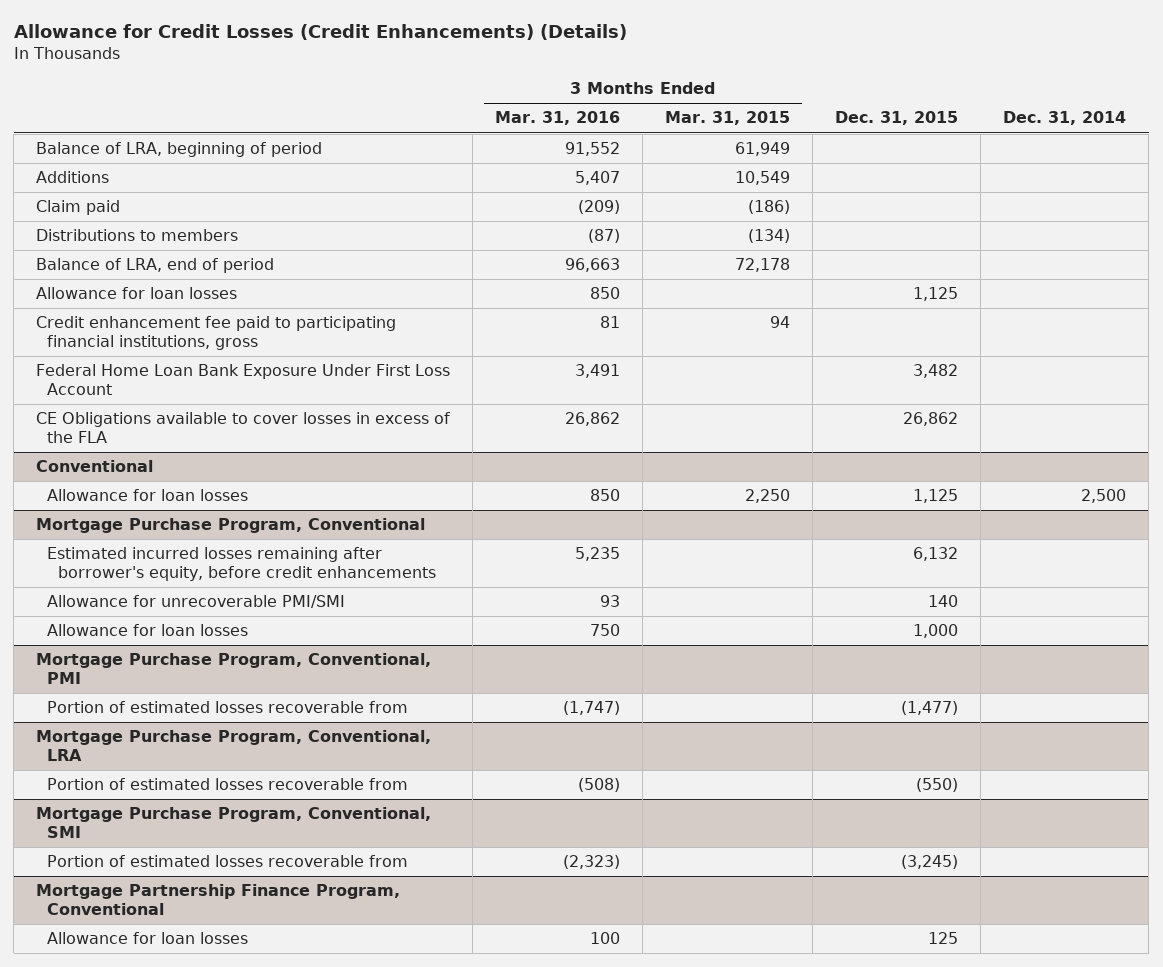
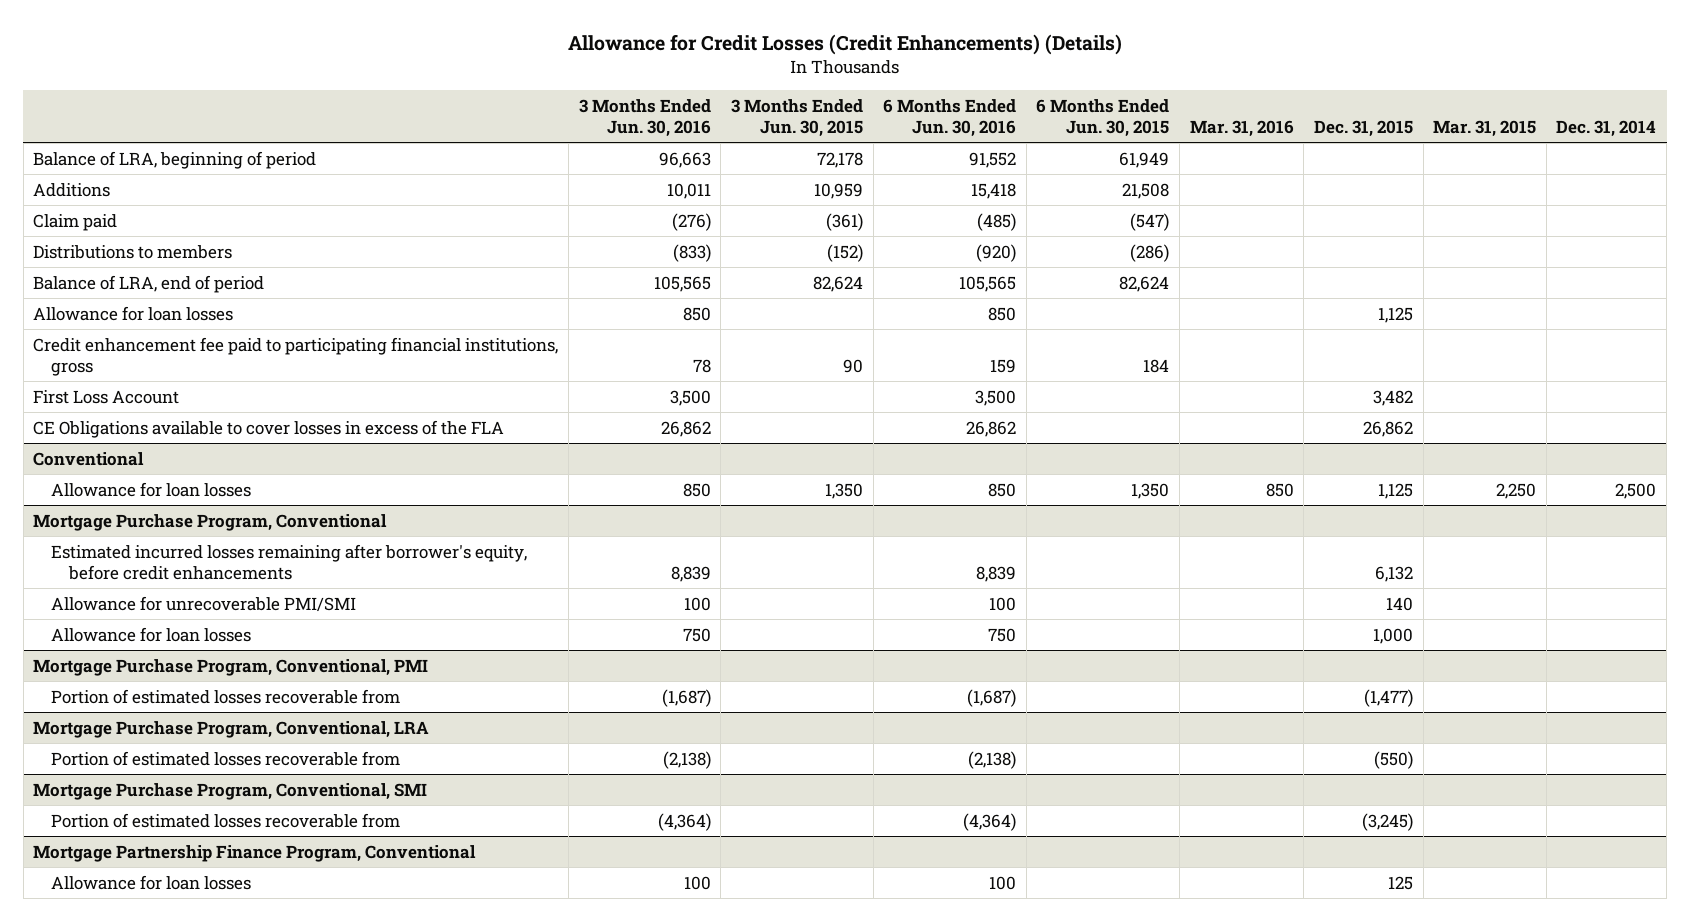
- | 3 Months Ended Mar. 31, 2016 | 3 Months Ended Mar. 31, 2015 | Dec. 31, 2015 | Dec. 31, 2014
+ | 3 Months Ended Jun. 30, 2016 | 3 Months Ended Jun. 30, 2015 | 6 Months Ended Jun. 30, 2016 | 6 Months Ended Jun. 30, 2015 | Mar. 31, 2016 | Dec. 31, 2015 | Mar. 31, 2015 | Dec. 31, 2014
- Federal Home Loan Bank Exposure Under First Loss Account | 3,491 | | 3,482 |
+ First Loss Account | 3,500 | | 3,500 | | | 3,482 | |

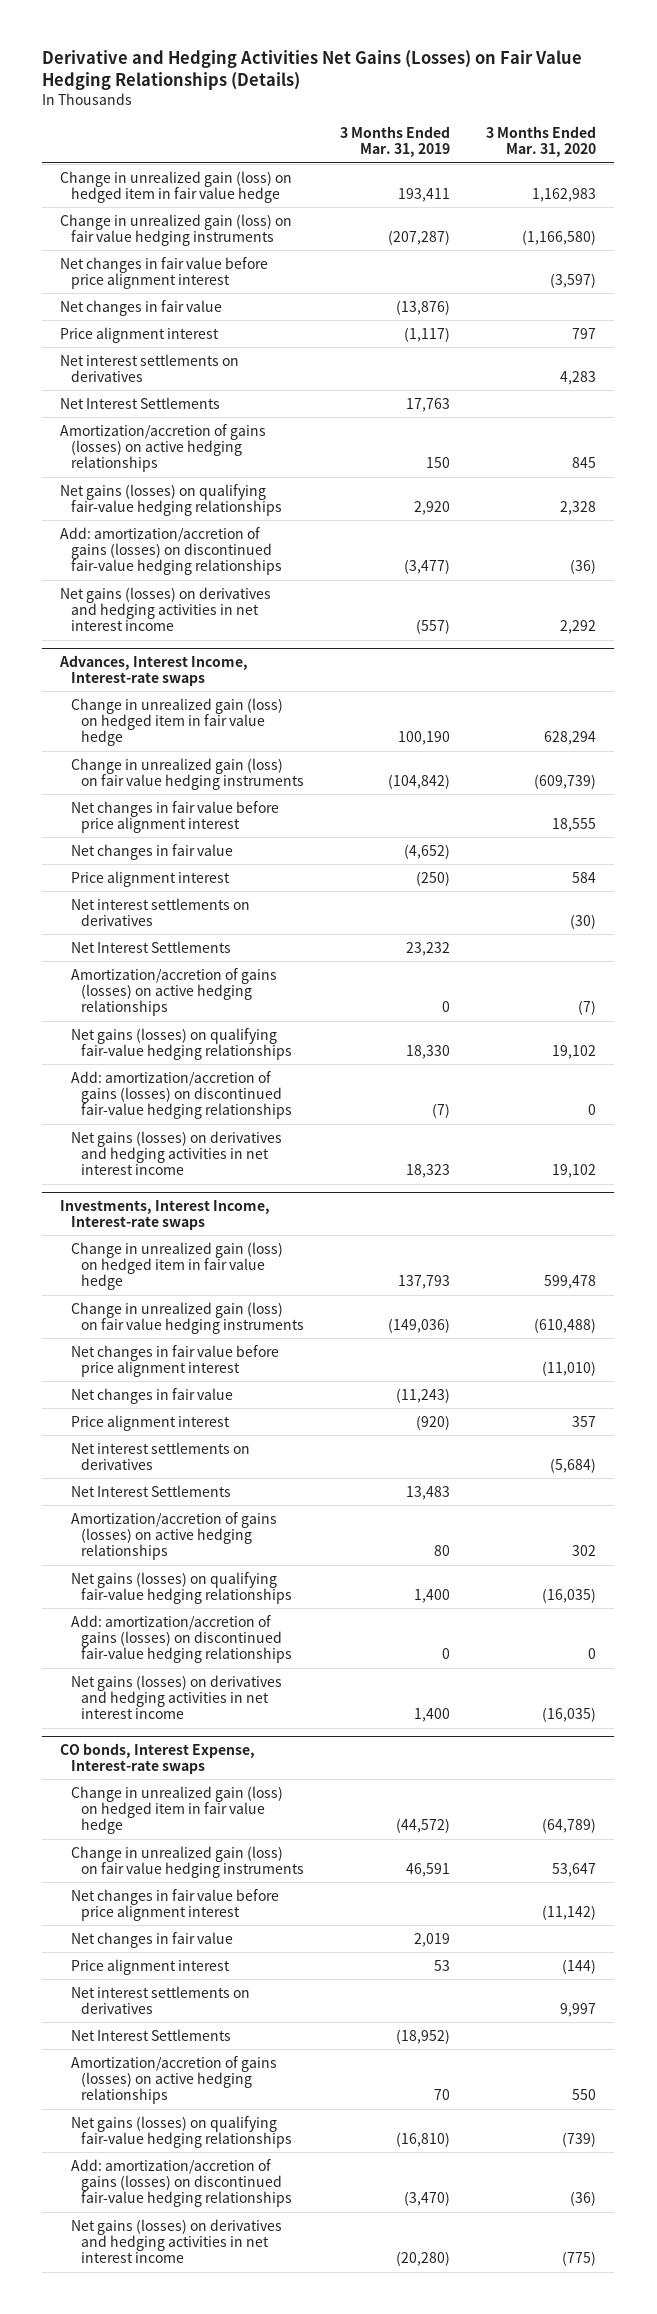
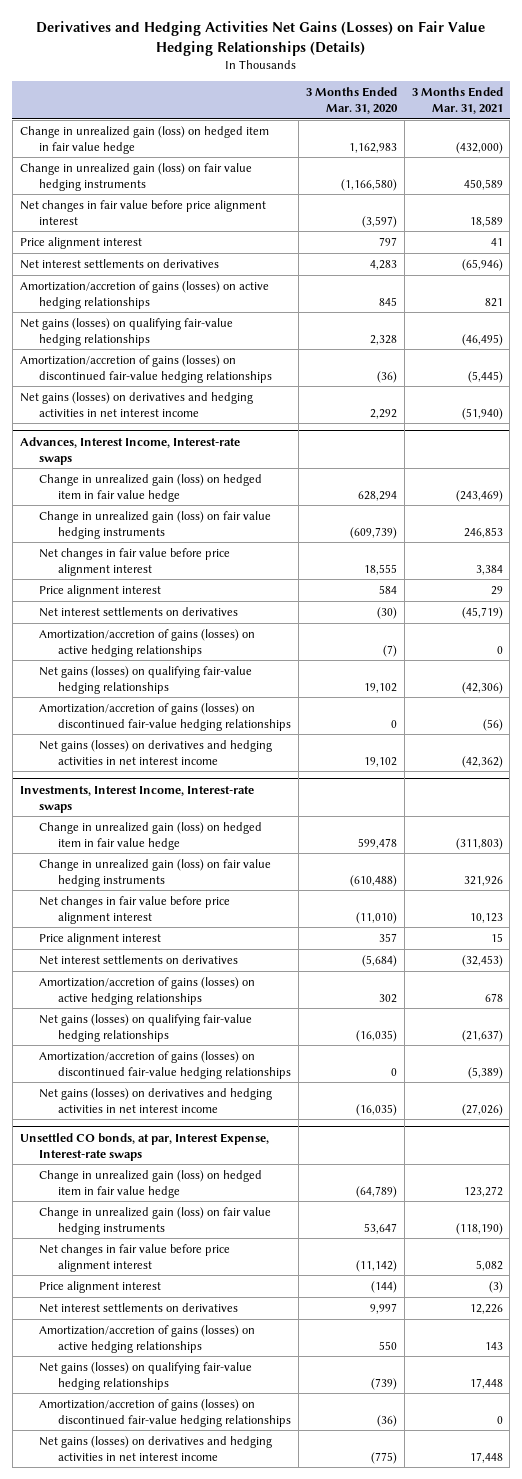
- Derivative and Hedging Activities Net Gains (Losses) on Fair Value Hedging Relationships (Details)
+ Derivatives and Hedging Activities Net Gains (Losses) on Fair Value Hedging Relationships (Details)
- | 3 Months Ended Mar. 31, 2019 | 3 Months Ended Mar. 31, 2020
+ | 3 Months Ended Mar. 31, 2020 | 3 Months Ended Mar. 31, 2021
- Net changes in fair value | (13,876) |
- Net Interest Settlements | 17,763 |
- Add: amortization/accretion of gains (losses) on discontinued fair-value hedging relationships | (3,477) | (36)
+ Amortization/accretion of gains (losses) on discontinued fair-value hedging relationships | (36) | (5,445)
@ Advances, Interest Income, Interest-rate swaps
- Net changes in fair value | (4,652) |
- Net Interest Settlements | 23,232 |
- Add: amortization/accretion of gains (losses) on discontinued fair-value hedging relationships | (7) | 0
+ Amortization/accretion of gains (losses) on discontinued fair-value hedging relationships | 0 | (56)
@ Investments, Interest Income, Interest-rate swaps
- Net changes in fair value | (11,243) |
- Net Interest Settlements | 13,483 |
- Add: amortization/accretion of gains (losses) on discontinued fair-value hedging relationships | 0 | 0
+ Amortization/accretion of gains (losses) on discontinued fair-value hedging relationships | 0 | (5,389)
- CO bonds, Interest Expense, Interest-rate swaps
+ Unsettled CO bonds, at par, Interest Expense, Interest-rate swaps
- Net changes in fair value | 2,019 |
- Net Interest Settlements | (18,952) |
- Add: amortization/accretion of gains (losses) on discontinued fair-value hedging relationships | (3,470) | (36)
+ Amortization/accretion of gains (losses) on discontinued fair-value hedging relationships | (36) | 0

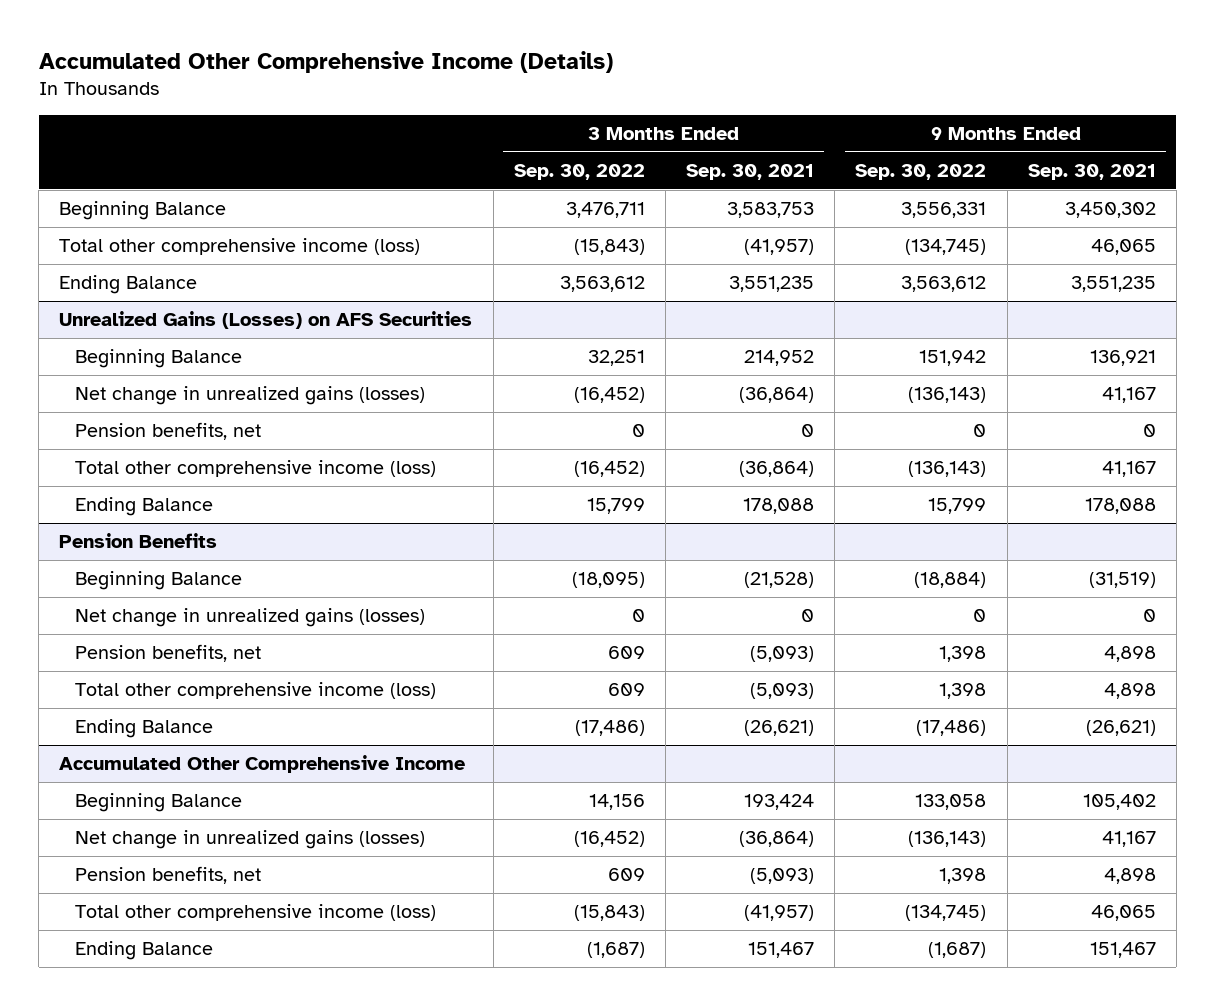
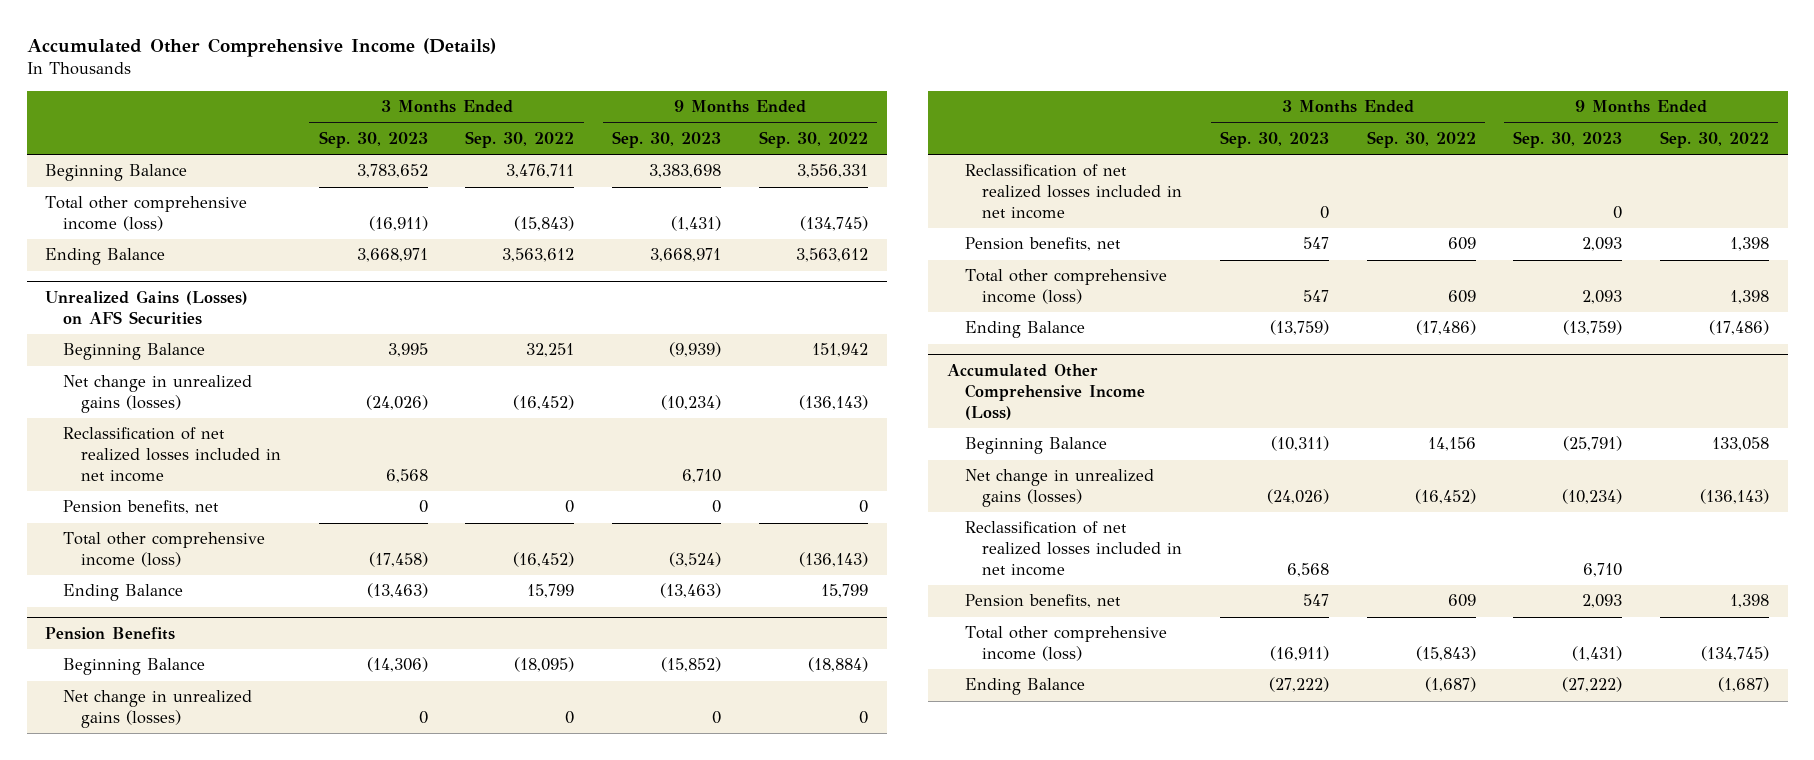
- | 3 Months Ended Sep. 30, 2022 | 3 Months Ended Sep. 30, 2021 | 9 Months Ended Sep. 30, 2022 | 9 Months Ended Sep. 30, 2021
+ | 3 Months Ended Sep. 30, 2023 | 3 Months Ended Sep. 30, 2022 | 9 Months Ended Sep. 30, 2023 | 9 Months Ended Sep. 30, 2022
@ Unrealized Gains (Losses) on AFS Securities
+ Reclassification of net realized losses included in net income | 6,568 | | 6,710 |
@ Pension Benefits
+ Reclassification of net realized losses included in net income | 0 | | 0 |
- Accumulated Other Comprehensive Income
+ Accumulated Other Comprehensive Income (Loss)
+ Reclassification of net realized losses included in net income | 6,568 | | 6,710 |

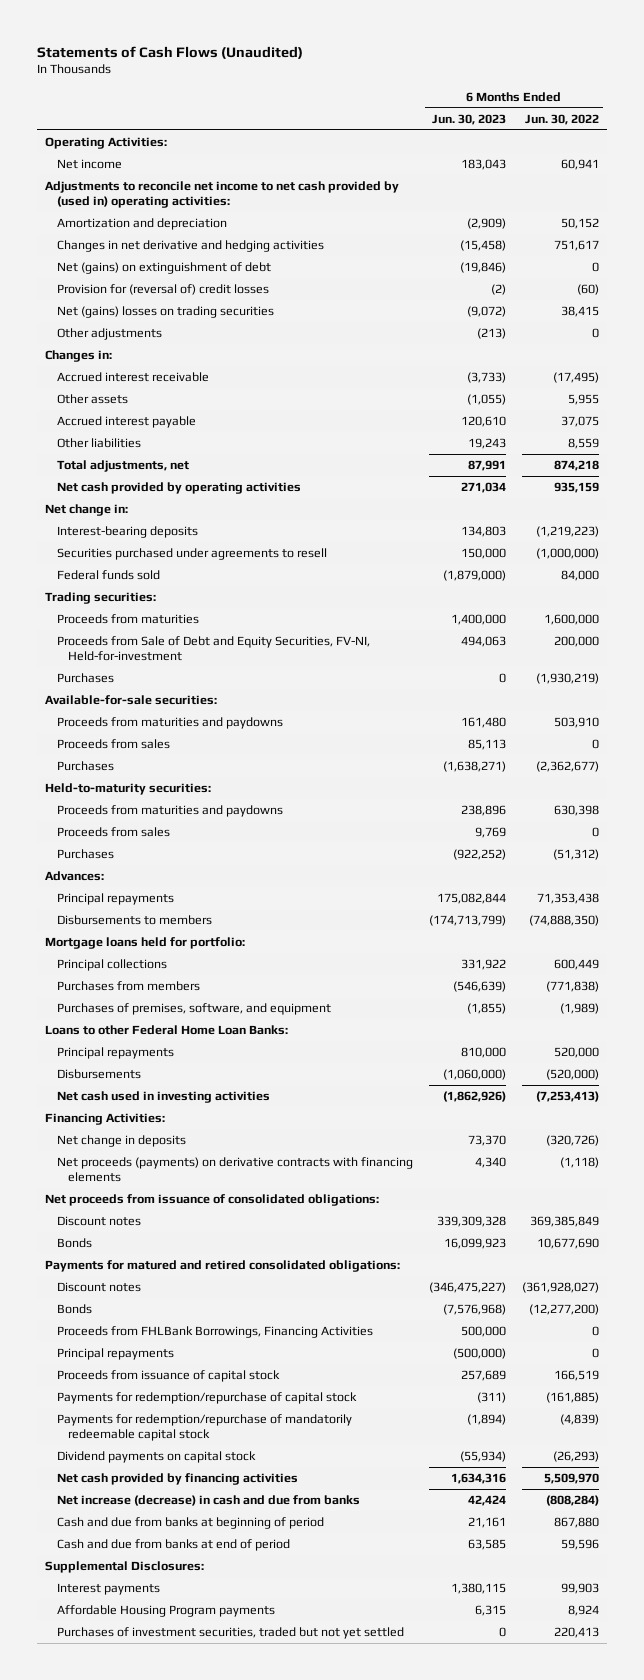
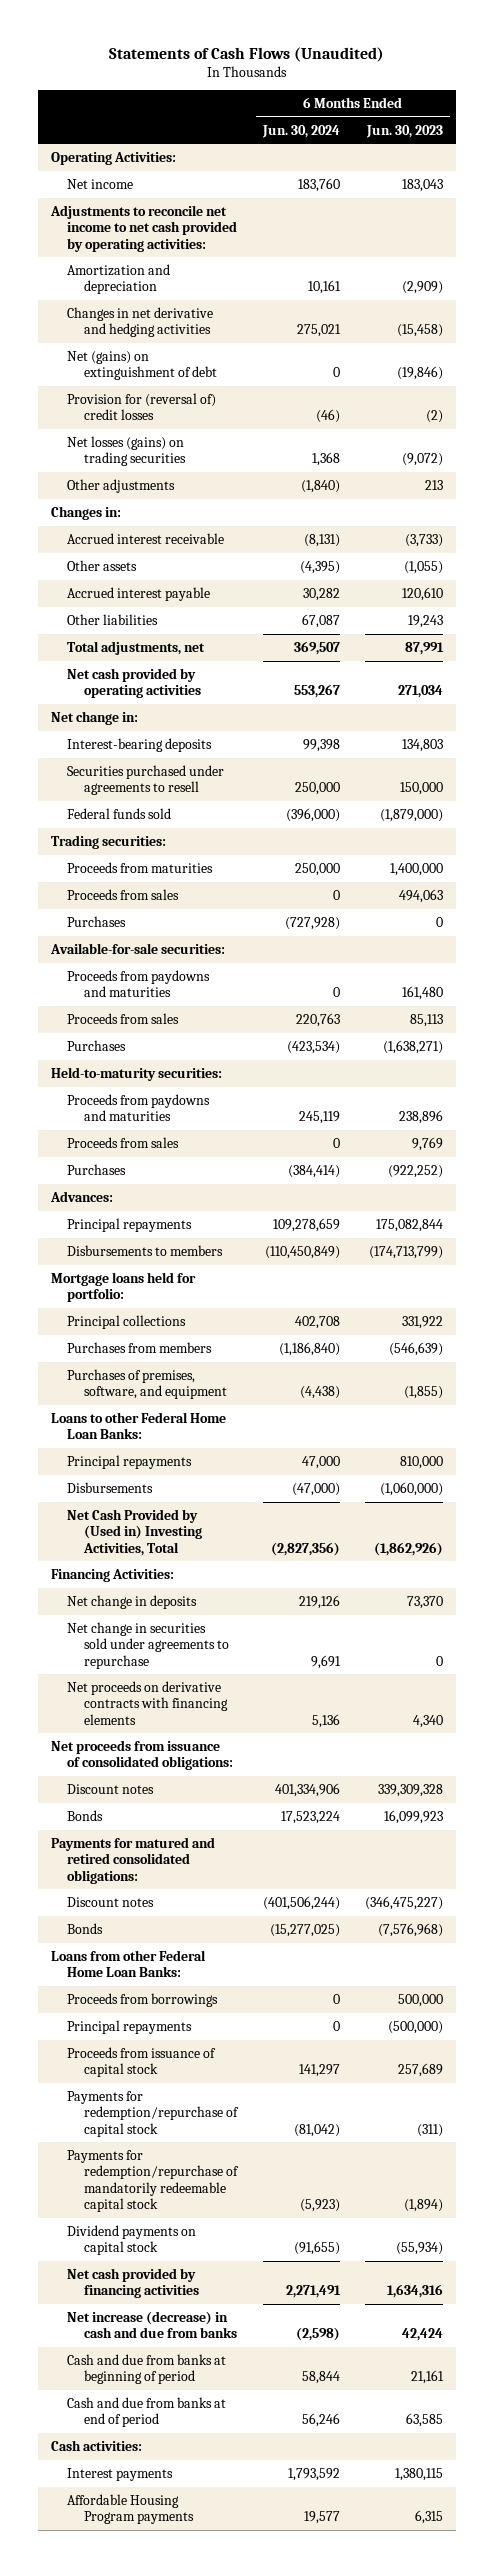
- | 6 Months Ended Jun. 30, 2023 | 6 Months Ended Jun. 30, 2022
+ | 6 Months Ended Jun. 30, 2024 | 6 Months Ended Jun. 30, 2023
- Adjustments to reconcile net income to net cash provided by (used in) operating activities:
+ Adjustments to reconcile net income to net cash provided by operating activities:
- Net (gains) losses on trading securities | (9,072) | 38,415
- Other adjustments | (213) | 0
+ Net losses (gains) on trading securities | 1,368 | (9,072)
+ Other adjustments | (1,840) | 213
- Proceeds from Sale of Debt and Equity Securities, FV-NI, Held-for-investment | 494,063 | 200,000
+ Proceeds from sales | 0 | 494,063
- Proceeds from maturities and paydowns | 161,480 | 503,910
+ Proceeds from paydowns and maturities | 0 | 161,480
- Proceeds from maturities and paydowns | 238,896 | 630,398
+ Proceeds from paydowns and maturities | 245,119 | 238,896
- Net cash used in investing activities | (1,862,926) | (7,253,413)
+ Net Cash Provided by (Used in) Investing Activities, Total | (2,827,356) | (1,862,926)
- Net proceeds (payments) on derivative contracts with financing elements | 4,340 | (1,118)
+ Net change in securities sold under agreements to repurchase | 9,691 | 0
+ Net proceeds on derivative contracts with financing elements | 5,136 | 4,340
- Proceeds from FHLBank Borrowings, Financing Activities | 500,000 | 0
+ Loans from other Federal Home Loan Banks:
+ Proceeds from borrowings | 0 | 500,000
- Supplemental Disclosures:
+ Cash activities:
- Purchases of investment securities, traded but not yet settled | 0 | 220,413

